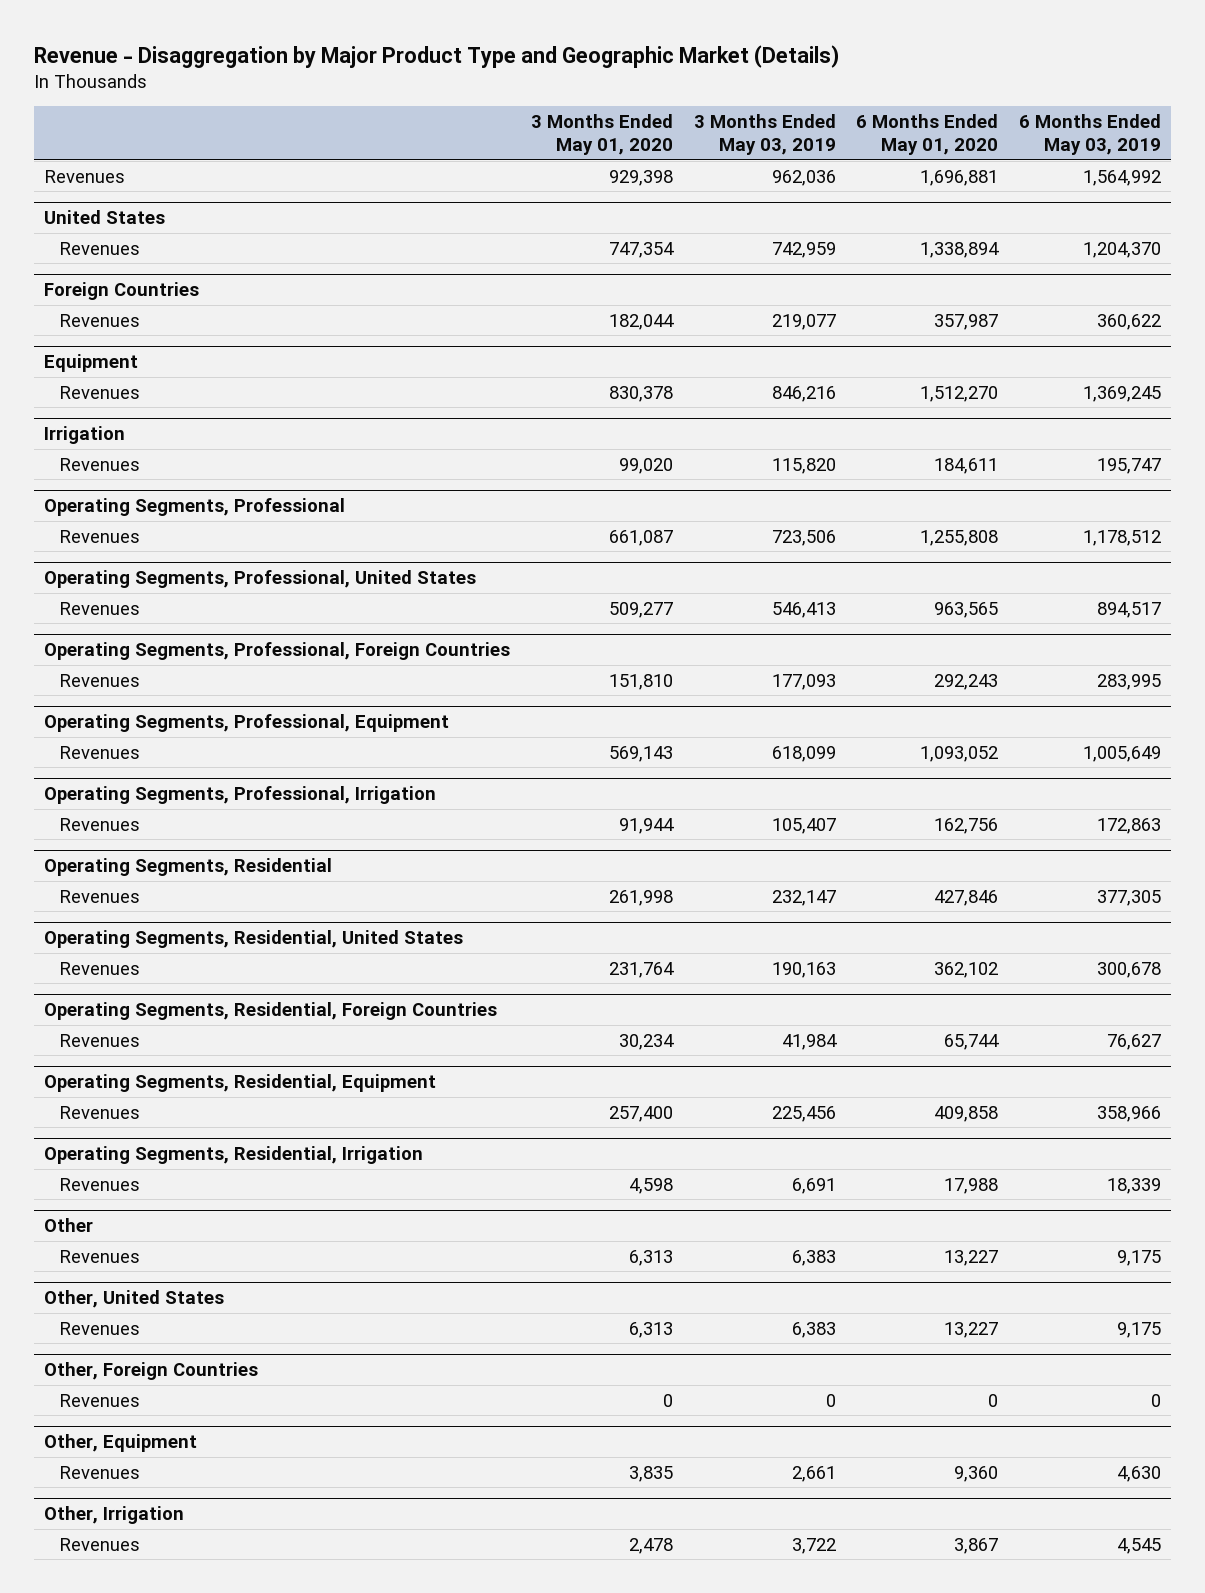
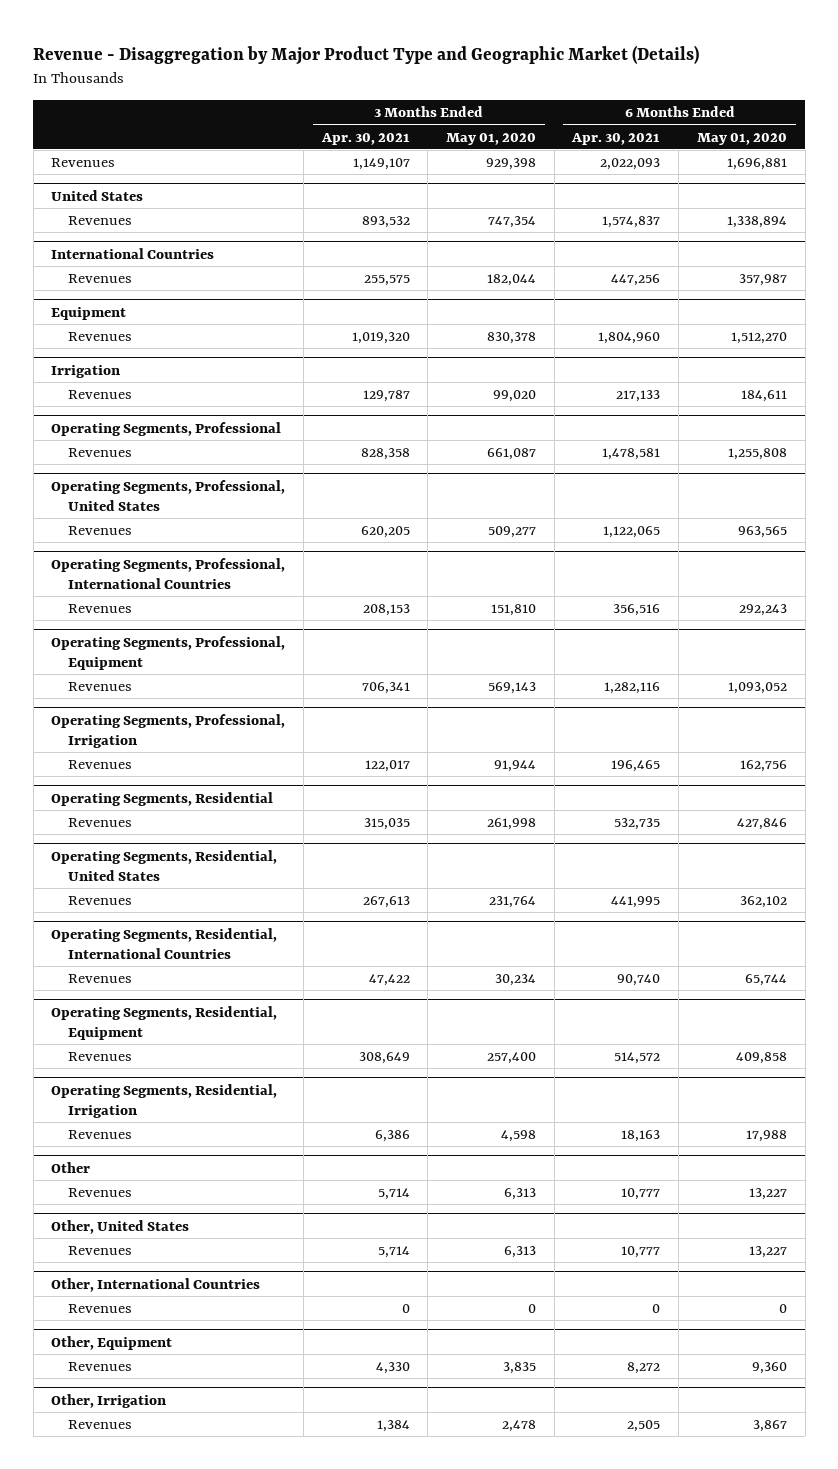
- | 3 Months Ended May 01, 2020 | 3 Months Ended May 03, 2019 | 6 Months Ended May 01, 2020 | 6 Months Ended May 03, 2019
+ | 3 Months Ended Apr. 30, 2021 | 3 Months Ended May 01, 2020 | 6 Months Ended Apr. 30, 2021 | 6 Months Ended May 01, 2020
- Foreign Countries
+ International Countries
- Operating Segments, Professional, Foreign Countries
+ Operating Segments, Professional, International Countries
- Operating Segments, Residential, Foreign Countries
+ Operating Segments, Residential, International Countries
- Other, Foreign Countries
+ Other, International Countries

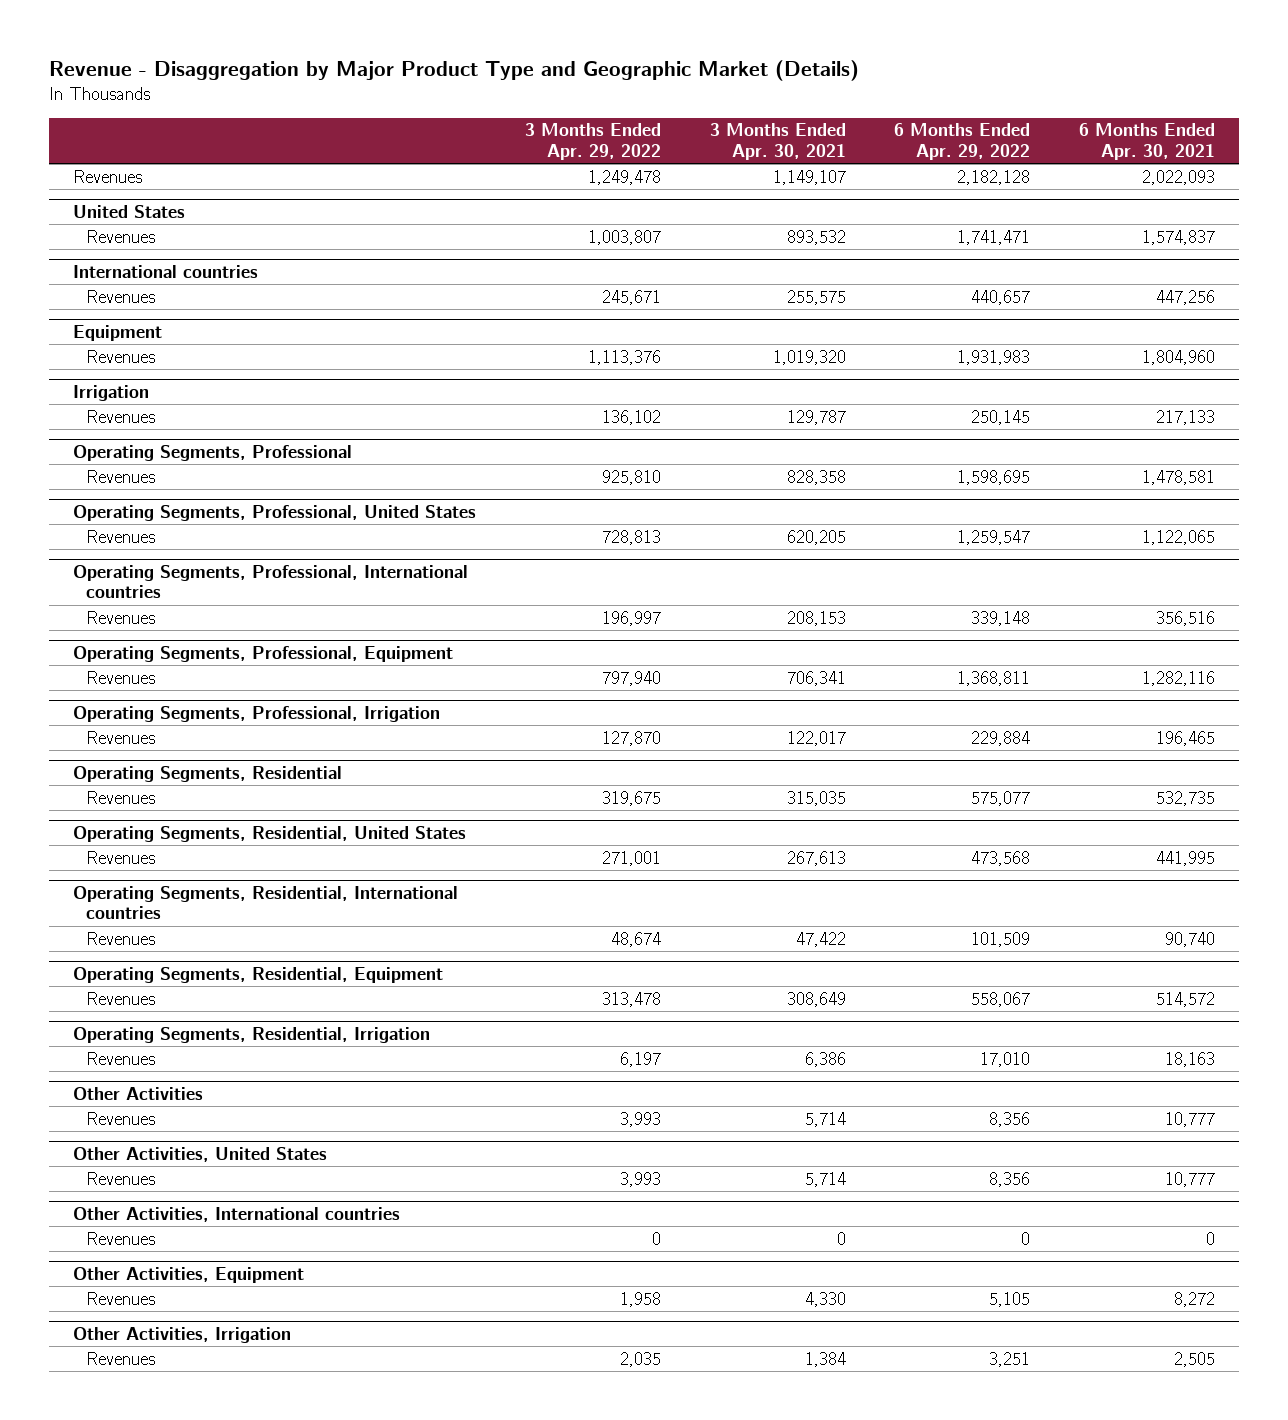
- | 3 Months Ended Apr. 30, 2021 | 3 Months Ended May 01, 2020 | 6 Months Ended Apr. 30, 2021 | 6 Months Ended May 01, 2020
+ | 3 Months Ended Apr. 29, 2022 | 3 Months Ended Apr. 30, 2021 | 6 Months Ended Apr. 29, 2022 | 6 Months Ended Apr. 30, 2021
- International Countries
+ International countries
- Operating Segments, Professional, International Countries
+ Operating Segments, Professional, International countries
- Operating Segments, Residential, International Countries
+ Operating Segments, Residential, International countries
- Other
+ Other Activities
- Other, United States
+ Other Activities, United States
- Other, International Countries
+ Other Activities, International countries
- Other, Equipment
+ Other Activities, Equipment
- Other, Irrigation
+ Other Activities, Irrigation

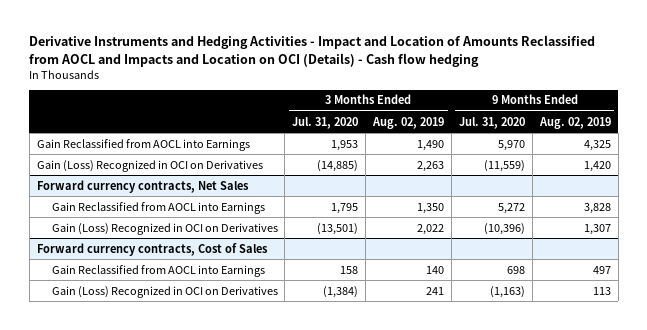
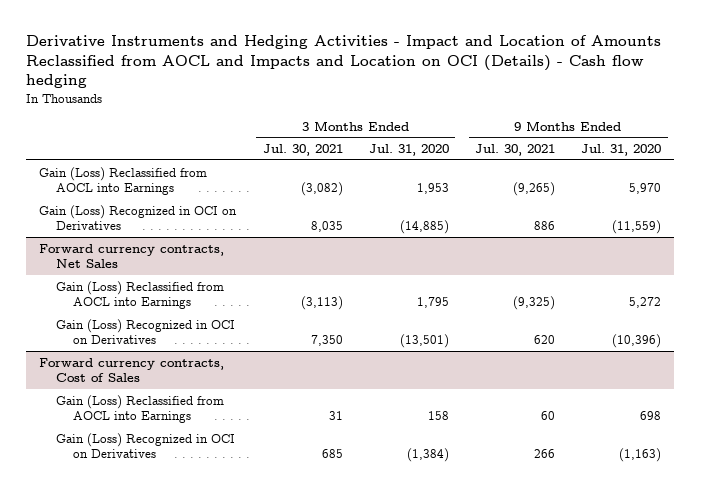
- | 3 Months Ended Jul. 31, 2020 | 3 Months Ended Aug. 02, 2019 | 9 Months Ended Jul. 31, 2020 | 9 Months Ended Aug. 02, 2019
+ | 3 Months Ended Jul. 30, 2021 | 3 Months Ended Jul. 31, 2020 | 9 Months Ended Jul. 30, 2021 | 9 Months Ended Jul. 31, 2020
- Gain Reclassified from AOCL into Earnings | 1,953 | 1,490 | 5,970 | 4,325
+ Gain (Loss) Reclassified from AOCL into Earnings | (3,082) | 1,953 | (9,265) | 5,970
@ Forward currency contracts, Net Sales
- Gain Reclassified from AOCL into Earnings | 1,795 | 1,350 | 5,272 | 3,828
+ Gain (Loss) Reclassified from AOCL into Earnings | (3,113) | 1,795 | (9,325) | 5,272
@ Forward currency contracts, Cost of Sales
- Gain Reclassified from AOCL into Earnings | 158 | 140 | 698 | 497
+ Gain (Loss) Reclassified from AOCL into Earnings | 31 | 158 | 60 | 698

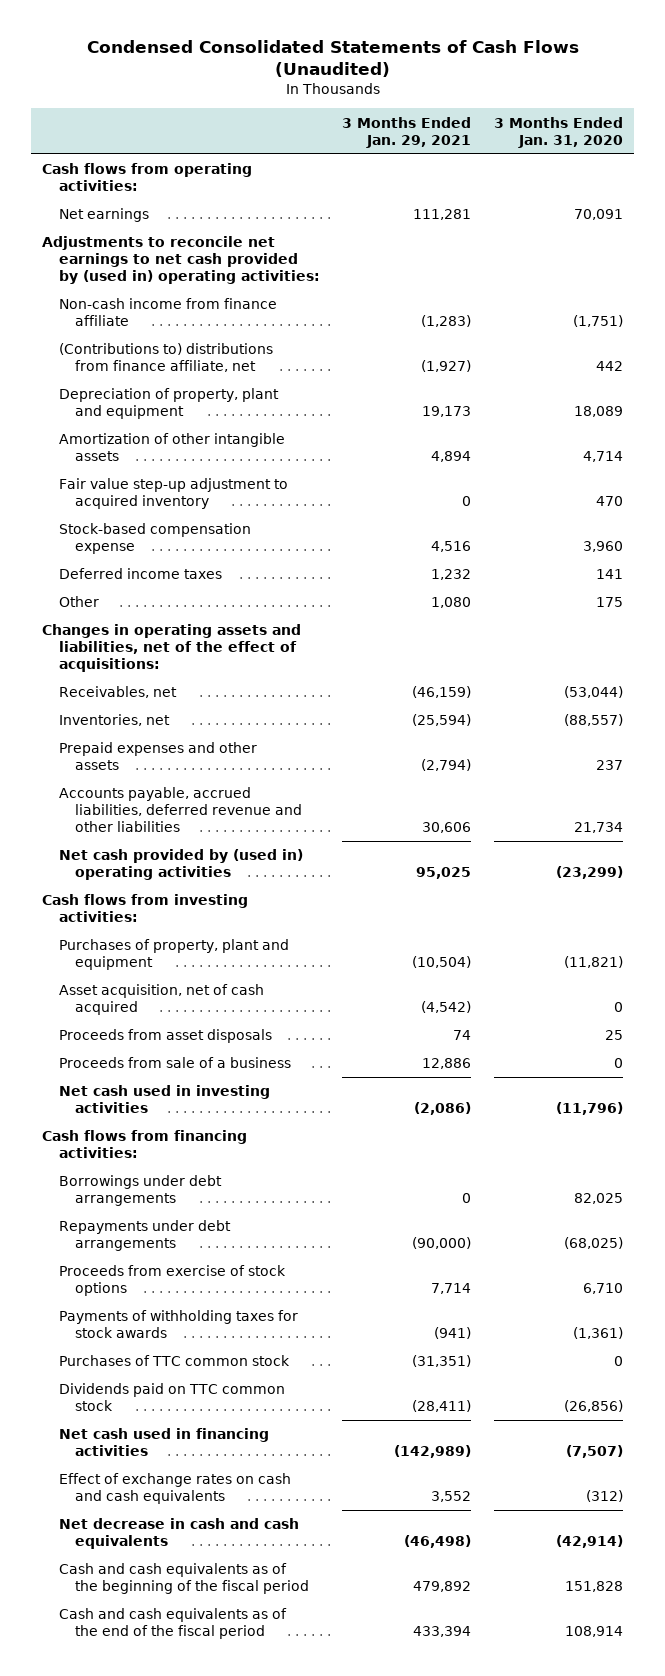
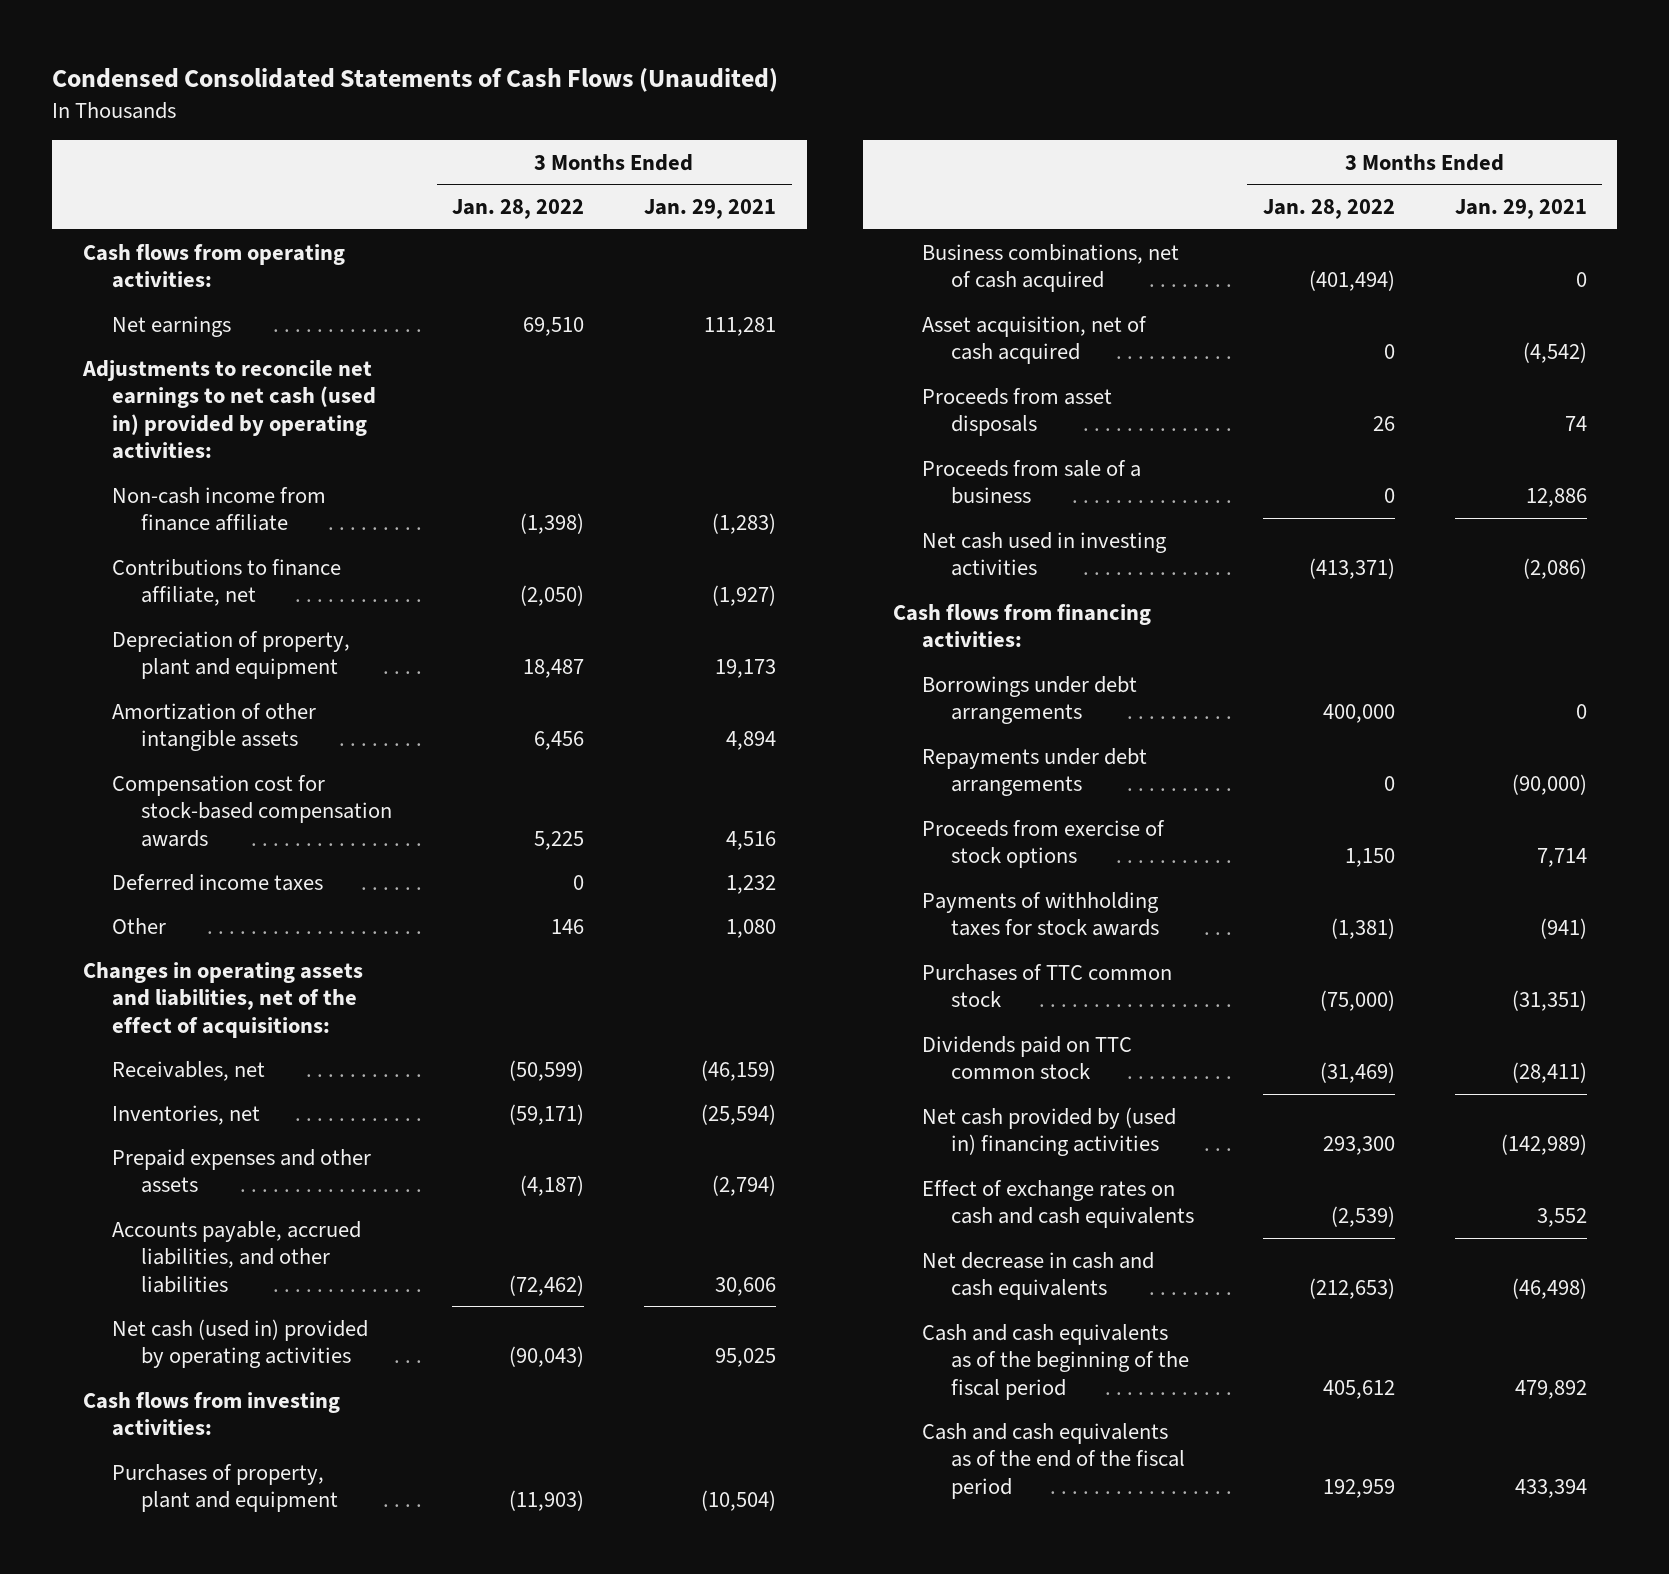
- | 3 Months Ended Jan. 29, 2021 | 3 Months Ended Jan. 31, 2020
+ | 3 Months Ended Jan. 28, 2022 | 3 Months Ended Jan. 29, 2021
- Adjustments to reconcile net earnings to net cash provided by (used in) operating activities:
+ Adjustments to reconcile net earnings to net cash (used in) provided by operating activities:
- (Contributions to) distributions from finance affiliate, net | (1,927) | 442
+ Contributions to finance affiliate, net | (2,050) | (1,927)
- Fair value step-up adjustment to acquired inventory | 0 | 470
- Stock-based compensation expense | 4,516 | 3,960
+ Compensation cost for stock-based compensation awards | 5,225 | 4,516
- Accounts payable, accrued liabilities, deferred revenue and other liabilities | 30,606 | 21,734
- Net cash provided by (used in) operating activities | 95,025 | (23,299)
+ Accounts payable, accrued liabilities, and other liabilities | (72,462) | 30,606
+ Net cash (used in) provided by operating activities | (90,043) | 95,025
+ Business combinations, net of cash acquired | (401,494) | 0
- Net cash used in financing activities | (142,989) | (7,507)
+ Net cash provided by (used in) financing activities | 293,300 | (142,989)

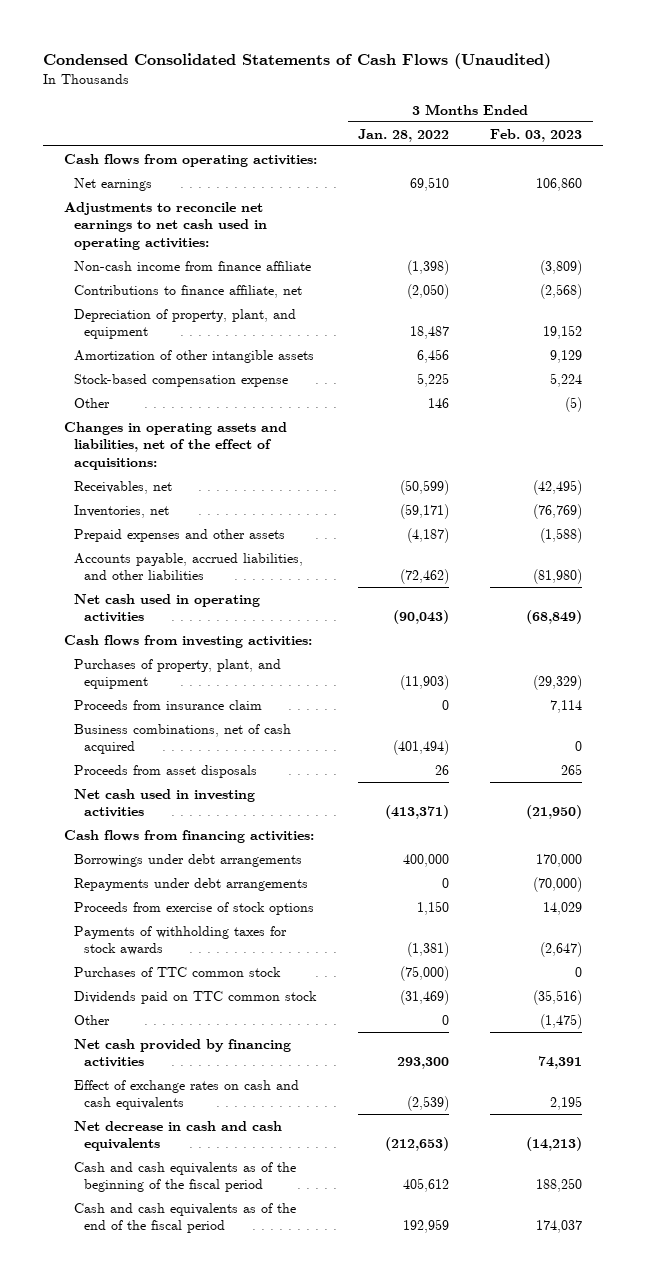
- | 3 Months Ended Jan. 28, 2022 | 3 Months Ended Jan. 29, 2021
+ | 3 Months Ended Jan. 28, 2022 | 3 Months Ended Feb. 03, 2023
- Adjustments to reconcile net earnings to net cash (used in) provided by operating activities:
+ Adjustments to reconcile net earnings to net cash used in operating activities:
- Depreciation of property, plant and equipment | 18,487 | 19,173
+ Depreciation of property, plant, and equipment | 18,487 | 19,152
- Compensation cost for stock-based compensation awards | 5,225 | 4,516
- Deferred income taxes | 0 | 1,232
+ Stock-based compensation expense | 5,225 | 5,224
- Net cash (used in) provided by operating activities | (90,043) | 95,025
+ Net cash used in operating activities | (90,043) | (68,849)
- Purchases of property, plant and equipment | (11,903) | (10,504)
+ Purchases of property, plant, and equipment | (11,903) | (29,329)
+ Proceeds from insurance claim | 0 | 7,114
- Asset acquisition, net of cash acquired | 0 | (4,542)
- Proceeds from sale of a business | 0 | 12,886
- Net cash provided by (used in) financing activities | 293,300 | (142,989)
+ Other | 0 | (1,475)
+ Net cash provided by financing activities | 293,300 | 74,391

